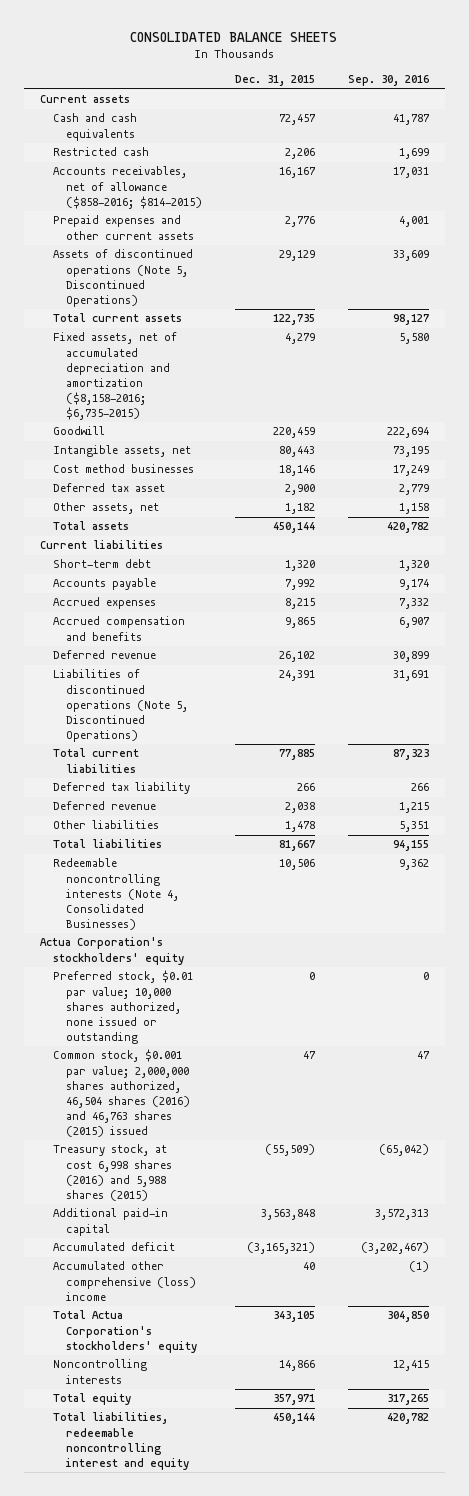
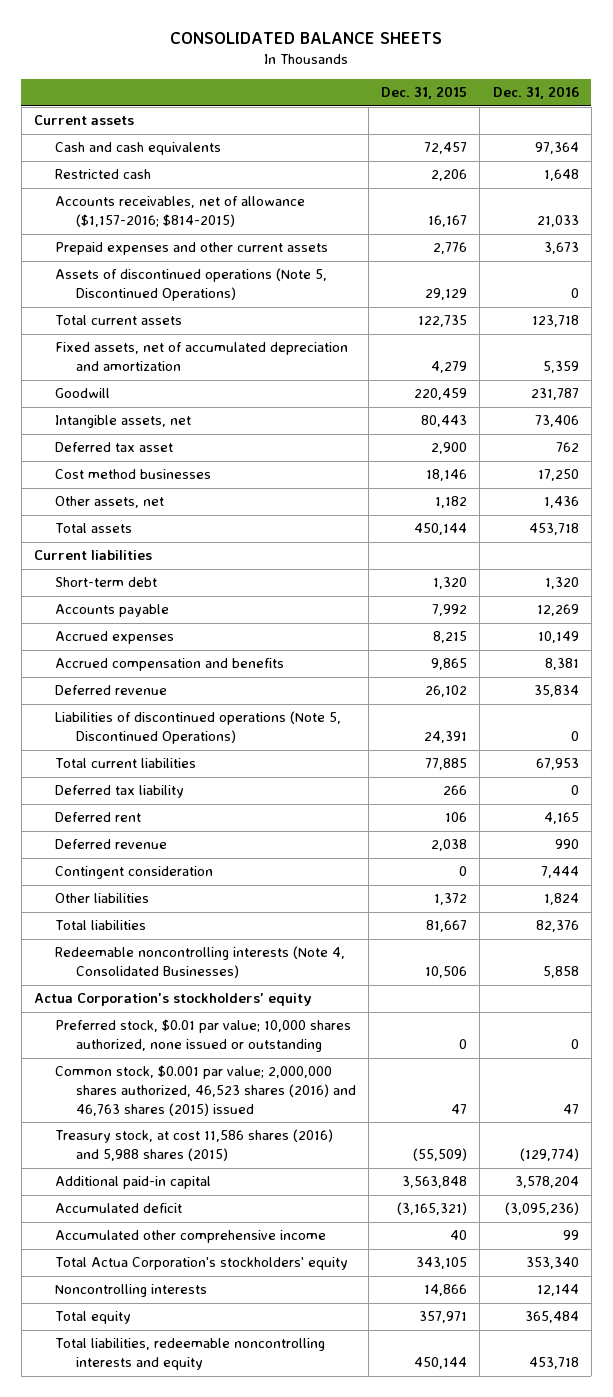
- | Dec. 31, 2015 | Sep. 30, 2016
+ | Dec. 31, 2015 | Dec. 31, 2016
- Accounts receivables, net of allowance ($858-2016; $814-2015) | 16,167 | 17,031
+ Accounts receivables, net of allowance ($1,157-2016; $814-2015) | 16,167 | 21,033
- Fixed assets, net of accumulated depreciation and amortization ($8,158-2016; $6,735-2015) | 4,279 | 5,580
+ Fixed assets, net of accumulated depreciation and amortization | 4,279 | 5,359
moved down: Cost method businesses | 18,146 | 17,250
+ Deferred rent | 106 | 4,165
- Other liabilities | 1,478 | 5,351
+ Contingent consideration | 0 | 7,444
+ Other liabilities | 1,372 | 1,824
- Common stock, $0.001 par value; 2,000,000 shares authorized, 46,504 shares (2016) and 46,763 shares (2015) issued | 47 | 47
- Treasury stock, at cost 6,998 shares (2016) and 5,988 shares (2015) | (55,509) | (65,042)
+ Common stock, $0.001 par value; 2,000,000 shares authorized, 46,523 shares (2016) and 46,763 shares (2015) issued | 47 | 47
+ Treasury stock, at cost 11,586 shares (2016) and 5,988 shares (2015) | (55,509) | (129,774)
- Accumulated other comprehensive (loss) income | 40 | (1)
+ Accumulated other comprehensive income | 40 | 99
- Total liabilities, redeemable noncontrolling interest and equity | 450,144 | 420,782
+ Total liabilities, redeemable noncontrolling interests and equity | 450,144 | 453,718

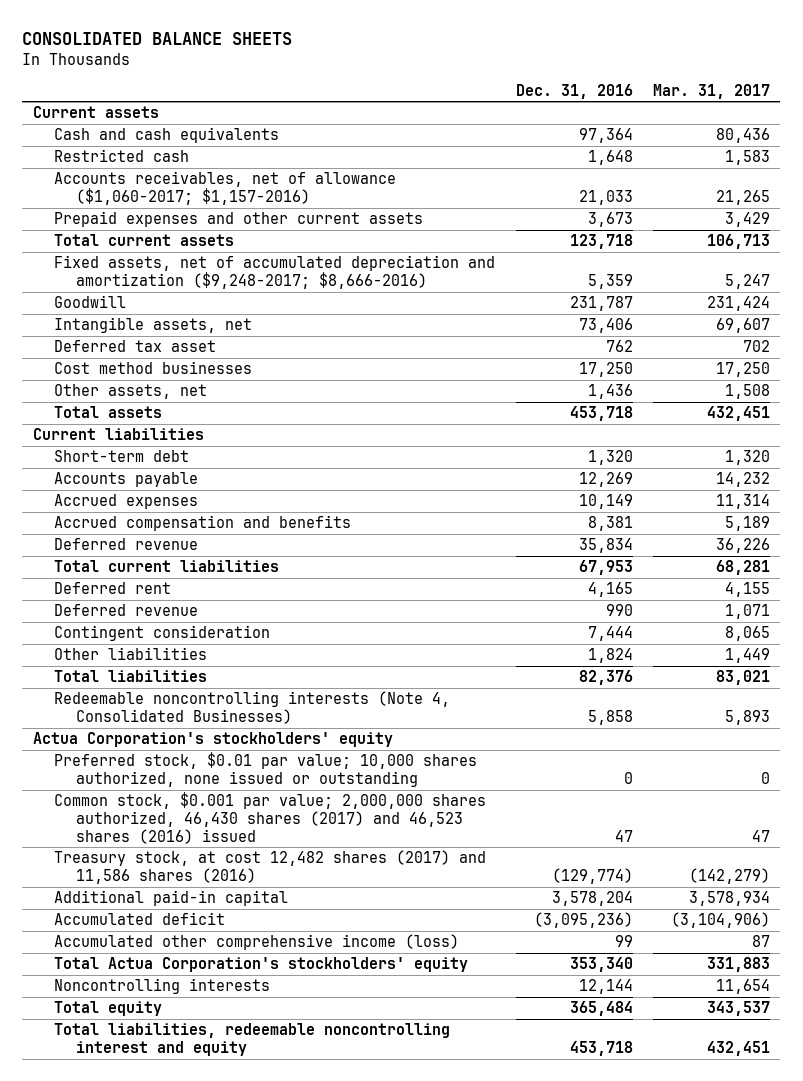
- | Dec. 31, 2015 | Dec. 31, 2016
+ | Dec. 31, 2016 | Mar. 31, 2017
- Accounts receivables, net of allowance ($1,157-2016; $814-2015) | 16,167 | 21,033
+ Accounts receivables, net of allowance ($1,060-2017; $1,157-2016) | 21,033 | 21,265
- Assets of discontinued operations (Note 5, Discontinued Operations) | 29,129 | 0
- Fixed assets, net of accumulated depreciation and amortization | 4,279 | 5,359
+ Fixed assets, net of accumulated depreciation and amortization ($9,248-2017; $8,666-2016) | 5,359 | 5,247
- Liabilities of discontinued operations (Note 5, Discontinued Operations) | 24,391 | 0
- Deferred tax liability | 266 | 0
- Common stock, $0.001 par value; 2,000,000 shares authorized, 46,523 shares (2016) and 46,763 shares (2015) issued | 47 | 47
- Treasury stock, at cost 11,586 shares (2016) and 5,988 shares (2015) | (55,509) | (129,774)
+ Common stock, $0.001 par value; 2,000,000 shares authorized, 46,430 shares (2017) and 46,523 shares (2016) issued | 47 | 47
+ Treasury stock, at cost 12,482 shares (2017) and 11,586 shares (2016) | (129,774) | (142,279)
- Accumulated other comprehensive income | 40 | 99
+ Accumulated other comprehensive income (loss) | 99 | 87
- Total liabilities, redeemable noncontrolling interests and equity | 450,144 | 453,718
+ Total liabilities, redeemable noncontrolling interest and equity | 453,718 | 432,451

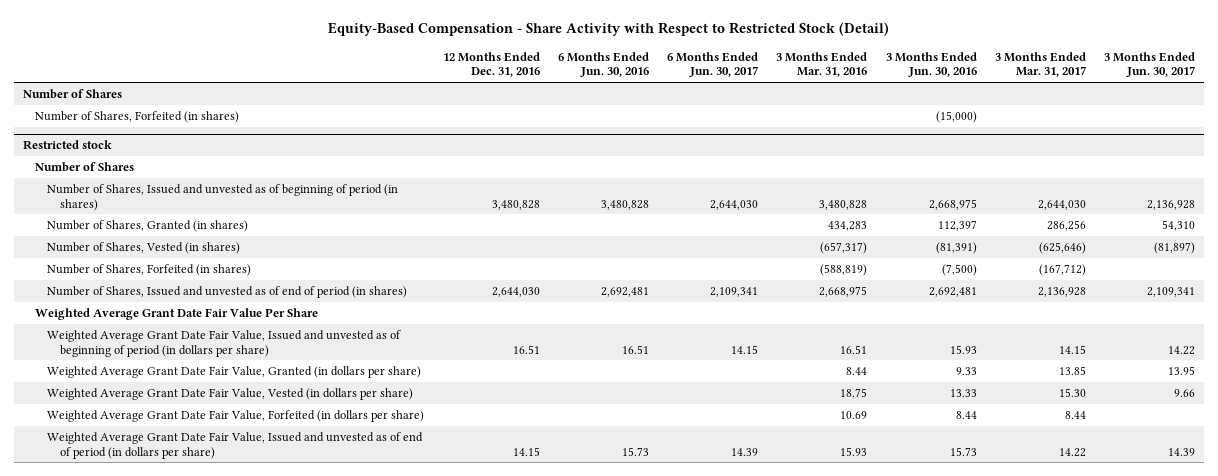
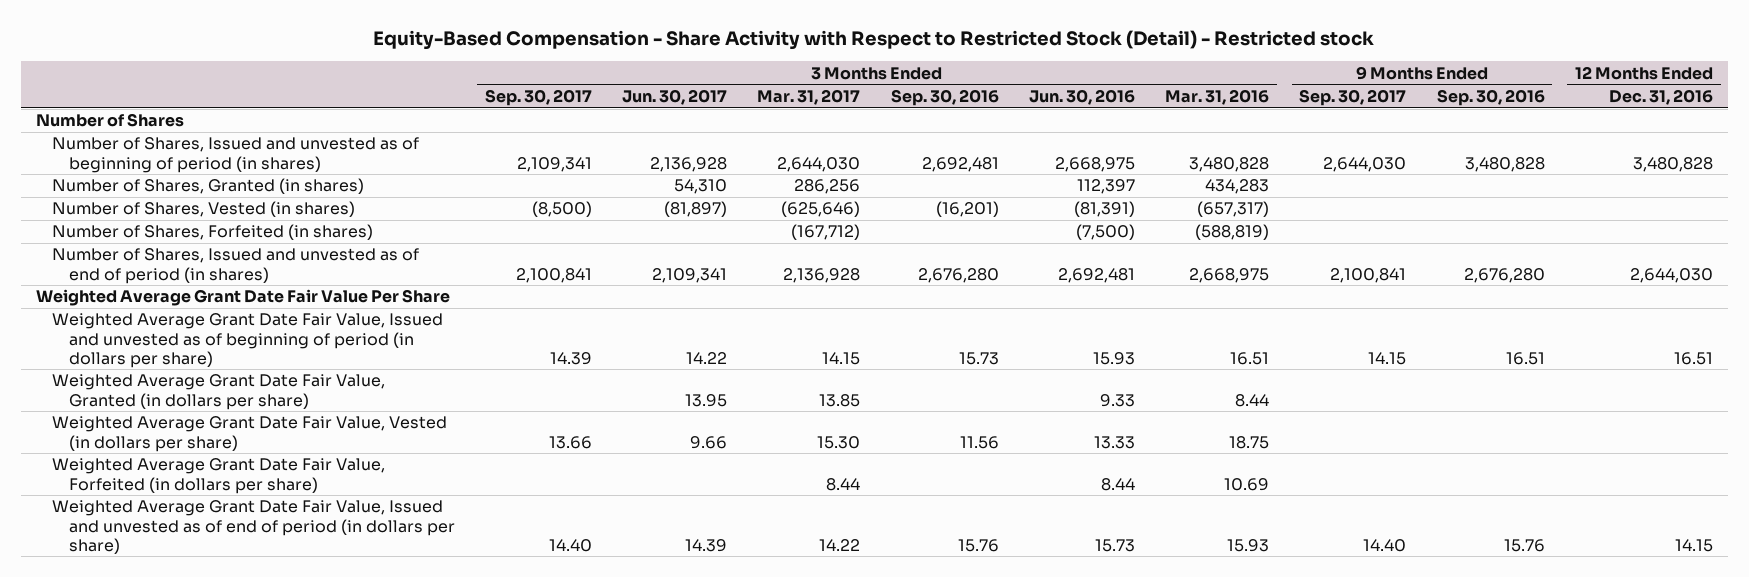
- Equity-Based Compensation - Share Activity with Respect to Restricted Stock (Detail)
+ Equity-Based Compensation - Share Activity with Respect to Restricted Stock (Detail) - Restricted stock
- | 12 Months Ended Dec. 31, 2016 | 6 Months Ended Jun. 30, 2016 | 6 Months Ended Jun. 30, 2017 | 3 Months Ended Mar. 31, 2016 | 3 Months Ended Jun. 30, 2016 | 3 Months Ended Mar. 31, 2017 | 3 Months Ended Jun. 30, 2017
+ | 3 Months Ended Sep. 30, 2017 | 3 Months Ended Jun. 30, 2017 | 3 Months Ended Mar. 31, 2017 | 3 Months Ended Sep. 30, 2016 | 3 Months Ended Jun. 30, 2016 | 3 Months Ended Mar. 31, 2016 | 9 Months Ended Sep. 30, 2017 | 9 Months Ended Sep. 30, 2016 | 12 Months Ended Dec. 31, 2016
- Number of Shares, Forfeited (in shares) | | | | | (15,000) | |
- Restricted stock
- Number of Shares

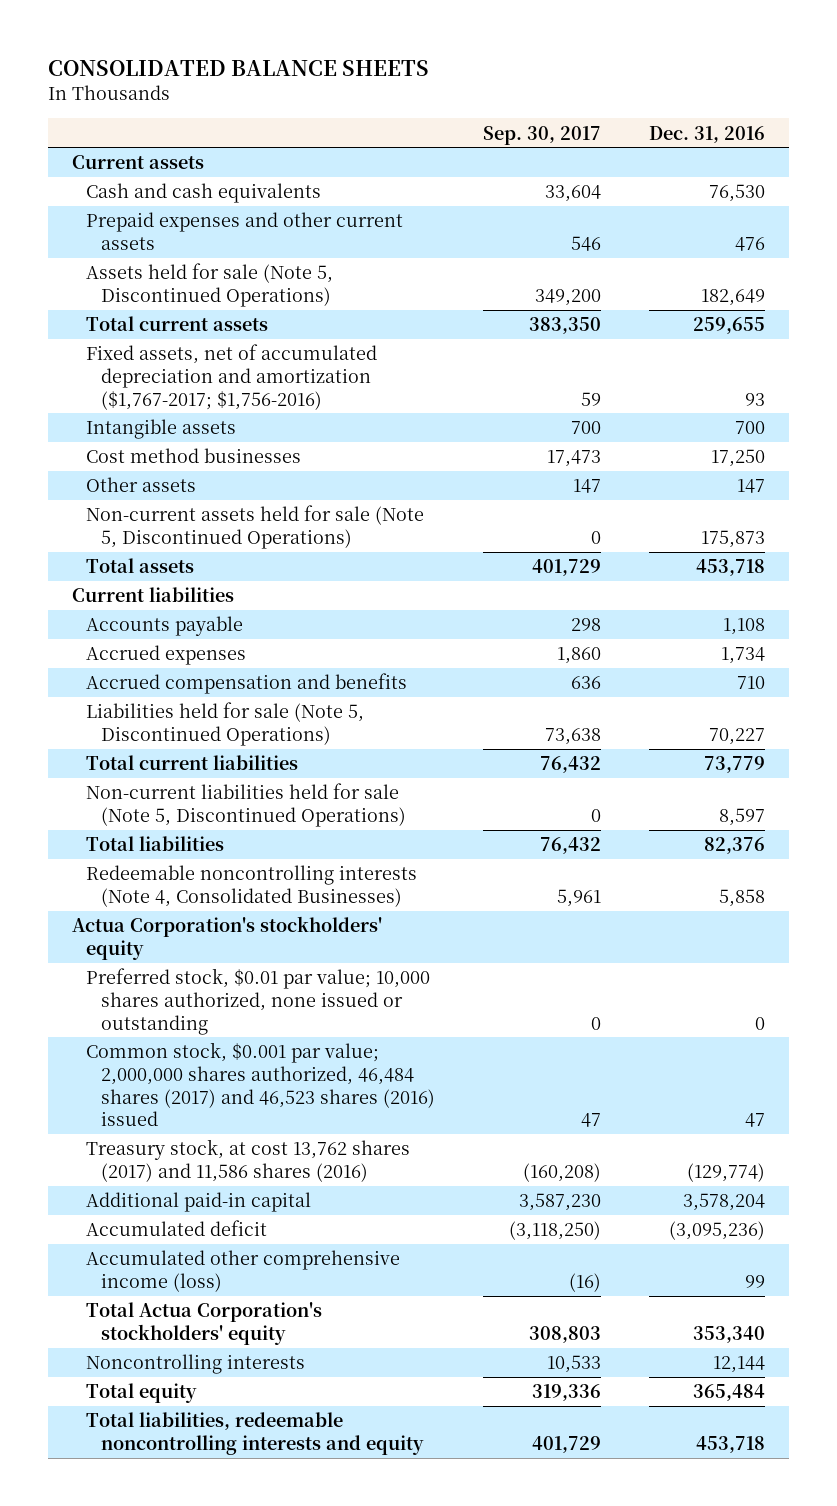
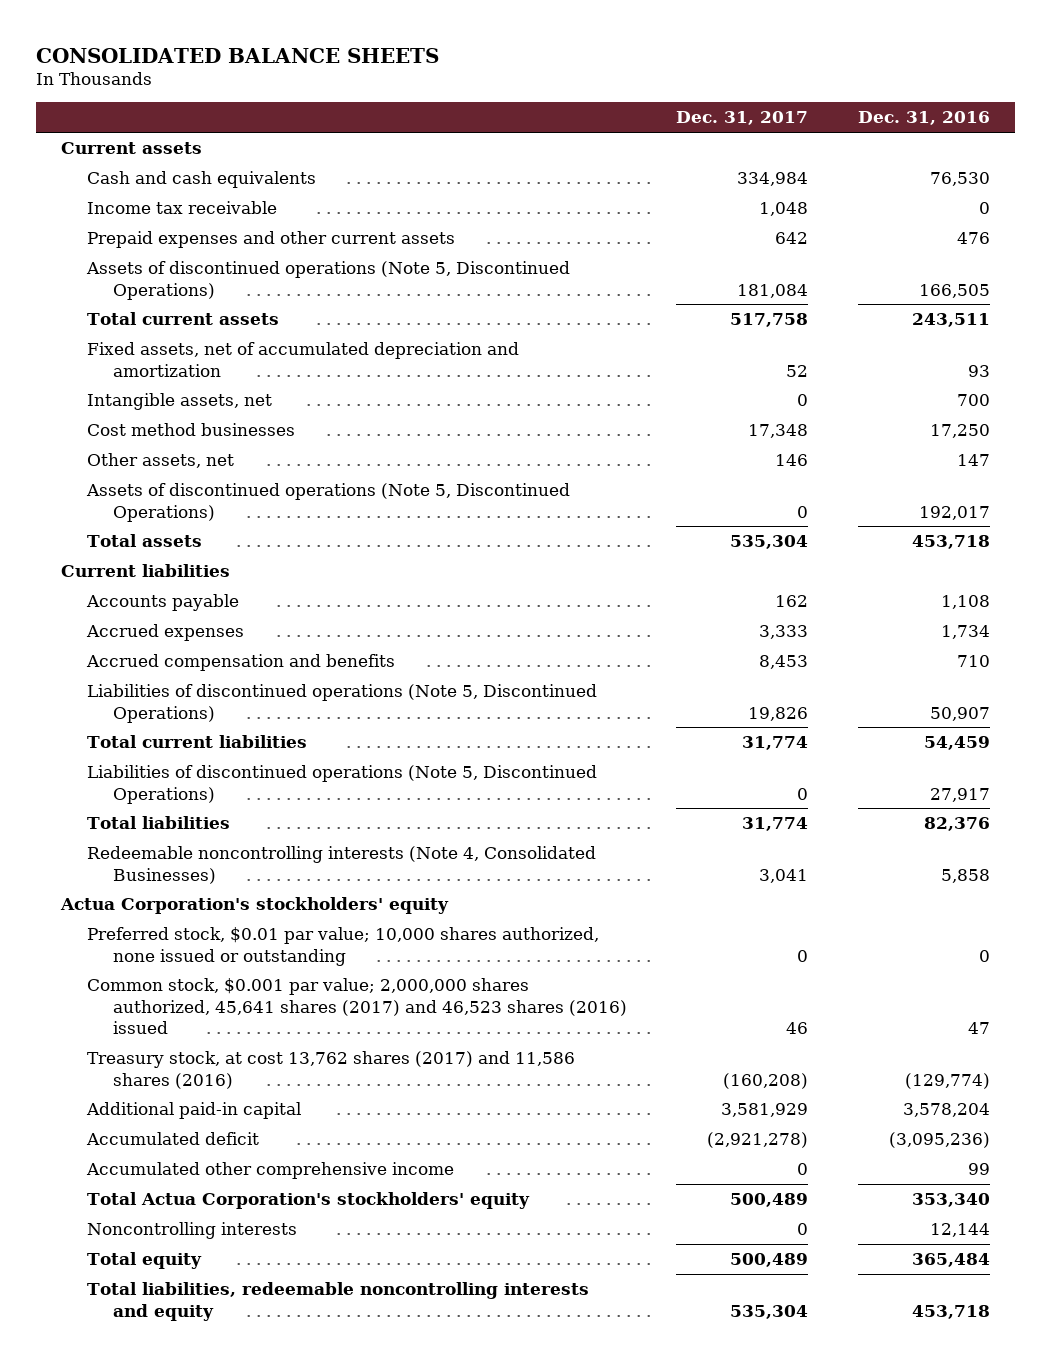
- | Sep. 30, 2017 | Dec. 31, 2016
+ | Dec. 31, 2017 | Dec. 31, 2016
+ Income tax receivable | 1,048 | 0
- Assets held for sale (Note 5, Discontinued Operations) | 349,200 | 182,649
- Total current assets | 383,350 | 259,655
- Fixed assets, net of accumulated depreciation and amortization ($1,767-2017; $1,756-2016) | 59 | 93
- Intangible assets | 700 | 700
+ Assets of discontinued operations (Note 5, Discontinued Operations) | 181,084 | 166,505
+ Total current assets | 517,758 | 243,511
+ Fixed assets, net of accumulated depreciation and amortization | 52 | 93
+ Intangible assets, net | 0 | 700
- Other assets | 147 | 147
- Non-current assets held for sale (Note 5, Discontinued Operations) | 0 | 175,873
+ Other assets, net | 146 | 147
+ Assets of discontinued operations (Note 5, Discontinued Operations) | 0 | 192,017
- Liabilities held for sale (Note 5, Discontinued Operations) | 73,638 | 70,227
- Total current liabilities | 76,432 | 73,779
- Non-current liabilities held for sale (Note 5, Discontinued Operations) | 0 | 8,597
+ Liabilities of discontinued operations (Note 5, Discontinued Operations) | 19,826 | 50,907
+ Total current liabilities | 31,774 | 54,459
+ Liabilities of discontinued operations (Note 5, Discontinued Operations) | 0 | 27,917
- Common stock, $0.001 par value; 2,000,000 shares authorized, 46,484 shares (2017) and 46,523 shares (2016) issued | 47 | 47
+ Common stock, $0.001 par value; 2,000,000 shares authorized, 45,641 shares (2017) and 46,523 shares (2016) issued | 46 | 47
- Accumulated other comprehensive income (loss) | (16) | 99
+ Accumulated other comprehensive income | 0 | 99

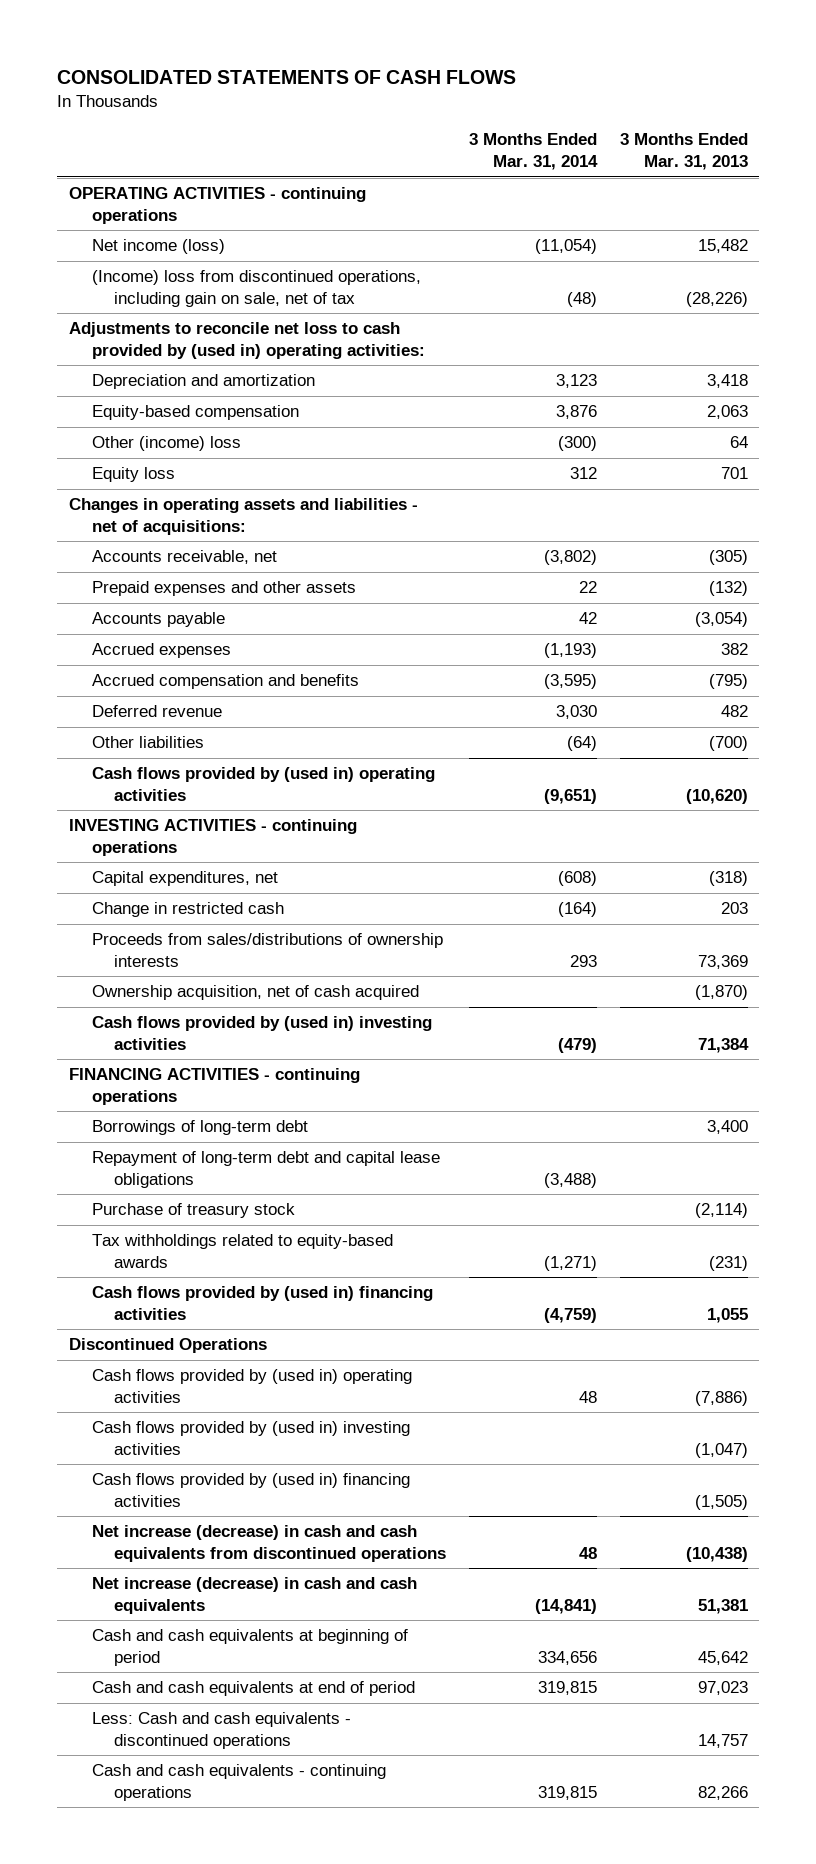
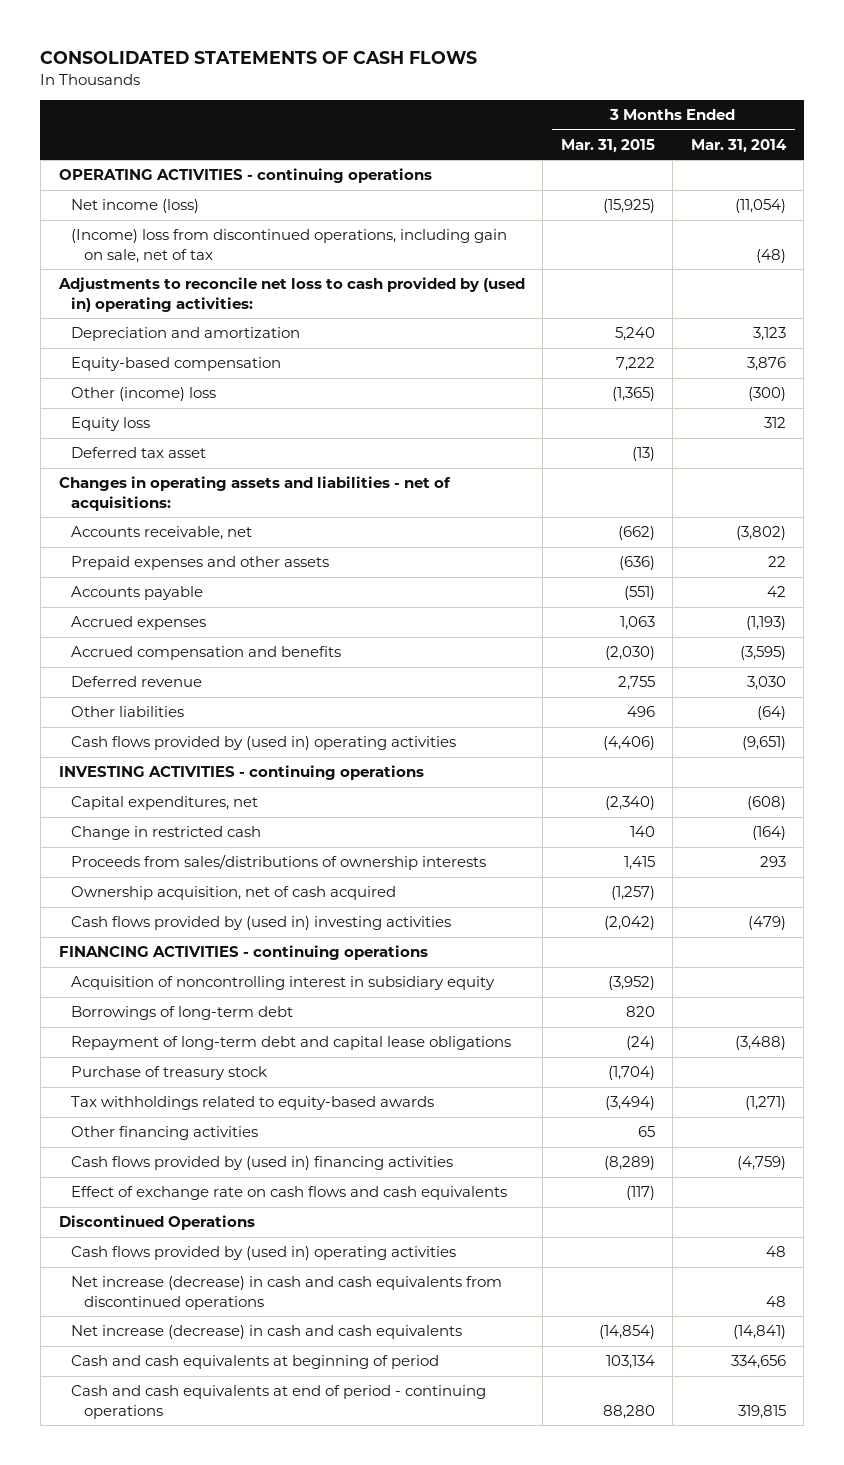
- | 3 Months Ended Mar. 31, 2014 | 3 Months Ended Mar. 31, 2013
+ | 3 Months Ended Mar. 31, 2015 | 3 Months Ended Mar. 31, 2014
+ Deferred tax asset | (13) |
+ Acquisition of noncontrolling interest in subsidiary equity | (3,952) |
+ Other financing activities | 65 |
+ Effect of exchange rate on cash flows and cash equivalents | (117) |
- Cash flows provided by (used in) investing activities | | (1,047)
- Cash flows provided by (used in) financing activities | | (1,505)
- Cash and cash equivalents at end of period | 319,815 | 97,023
- Less: Cash and cash equivalents - discontinued operations | | 14,757
- Cash and cash equivalents - continuing operations | 319,815 | 82,266
+ Cash and cash equivalents at end of period - continuing operations | 88,280 | 319,815

